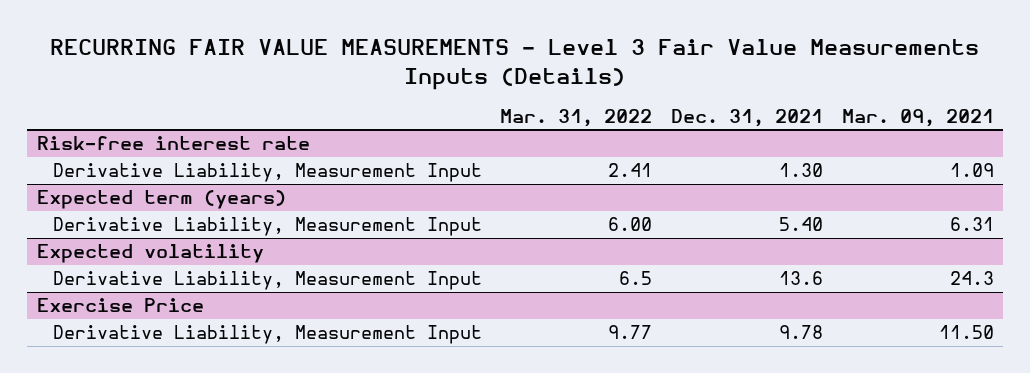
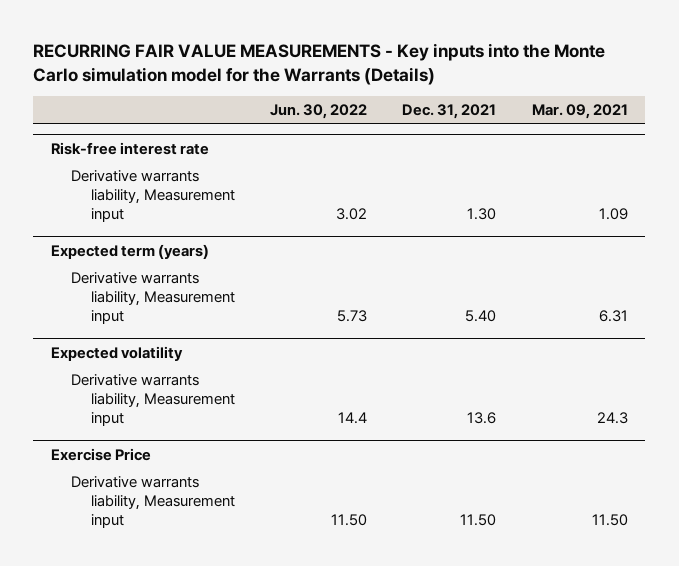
- RECURRING FAIR VALUE MEASUREMENTS - Level 3 Fair Value Measurements Inputs (Details)
+ RECURRING FAIR VALUE MEASUREMENTS - Key inputs into the Monte Carlo simulation model for the Warrants (Details)
- | Mar. 31, 2022 | Dec. 31, 2021 | Mar. 09, 2021
+ | Jun. 30, 2022 | Dec. 31, 2021 | Mar. 09, 2021
@ Risk-free interest rate
- Derivative Liability, Measurement Input | 2.41 | 1.30 | 1.09
+ Derivative warrants liability, Measurement input | 3.02 | 1.30 | 1.09
@ Expected term (years)
- Derivative Liability, Measurement Input | 6.00 | 5.40 | 6.31
+ Derivative warrants liability, Measurement input | 5.73 | 5.40 | 6.31
@ Expected volatility
- Derivative Liability, Measurement Input | 6.5 | 13.6 | 24.3
+ Derivative warrants liability, Measurement input | 14.4 | 13.6 | 24.3
@ Exercise Price
- Derivative Liability, Measurement Input | 9.77 | 9.78 | 11.50
+ Derivative warrants liability, Measurement input | 11.50 | 11.50 | 11.50

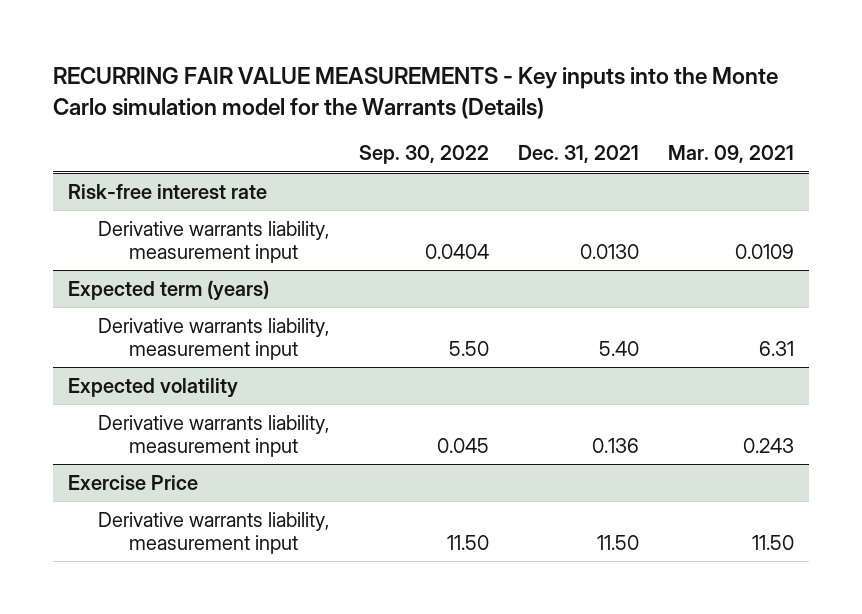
- | Jun. 30, 2022 | Dec. 31, 2021 | Mar. 09, 2021
+ | Sep. 30, 2022 | Dec. 31, 2021 | Mar. 09, 2021
@ Risk-free interest rate
- Derivative warrants liability, Measurement input | 3.02 | 1.30 | 1.09
+ Derivative warrants liability, measurement input | 0.0404 | 0.0130 | 0.0109
@ Expected term (years)
- Derivative warrants liability, Measurement input | 5.73 | 5.40 | 6.31
+ Derivative warrants liability, measurement input | 5.50 | 5.40 | 6.31
@ Expected volatility
- Derivative warrants liability, Measurement input | 14.4 | 13.6 | 24.3
+ Derivative warrants liability, measurement input | 0.045 | 0.136 | 0.243
@ Exercise Price
- Derivative warrants liability, Measurement input | 11.50 | 11.50 | 11.50
+ Derivative warrants liability, measurement input | 11.50 | 11.50 | 11.50

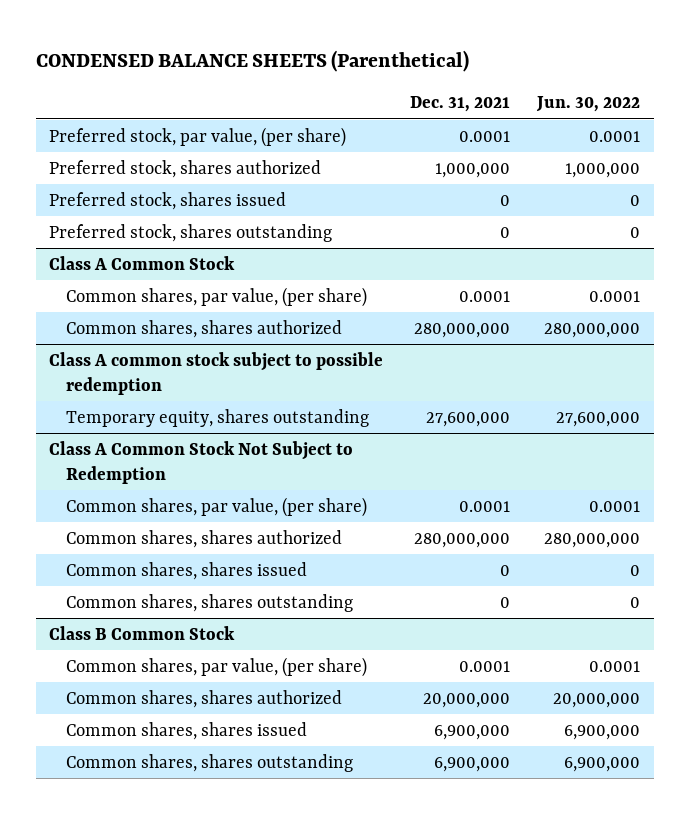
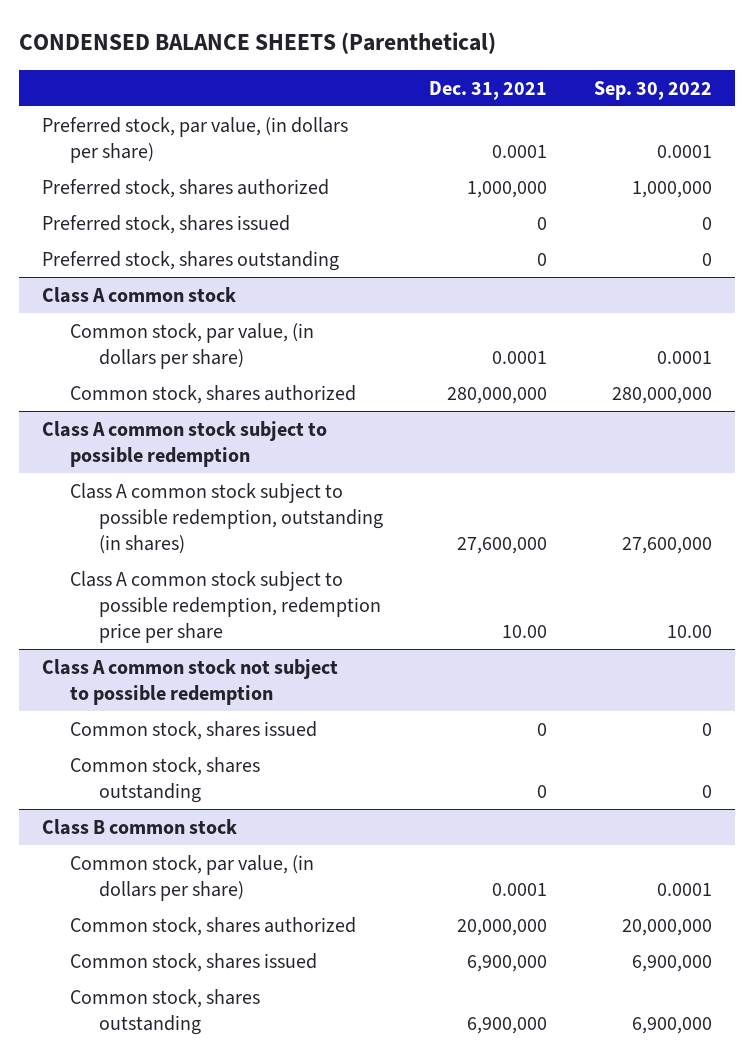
- | Dec. 31, 2021 | Jun. 30, 2022
+ | Dec. 31, 2021 | Sep. 30, 2022
- Preferred stock, par value, (per share) | 0.0001 | 0.0001
+ Preferred stock, par value, (in dollars per share) | 0.0001 | 0.0001
- Class A Common Stock
- Common shares, par value, (per share) | 0.0001 | 0.0001
- Common shares, shares authorized | 280,000,000 | 280,000,000
+ Class A common stock
+ Common stock, par value, (in dollars per share) | 0.0001 | 0.0001
+ Common stock, shares authorized | 280,000,000 | 280,000,000
@ Class A common stock subject to possible redemption
- Temporary equity, shares outstanding | 27,600,000 | 27,600,000
- Class A Common Stock Not Subject to Redemption
- Common shares, par value, (per share) | 0.0001 | 0.0001
- Common shares, shares authorized | 280,000,000 | 280,000,000
- Common shares, shares issued | 0 | 0
- Common shares, shares outstanding | 0 | 0
- Class B Common Stock
- Common shares, par value, (per share) | 0.0001 | 0.0001
- Common shares, shares authorized | 20,000,000 | 20,000,000
- Common shares, shares issued | 6,900,000 | 6,900,000
- Common shares, shares outstanding | 6,900,000 | 6,900,000
@ Class A common stock subject to possible redemption
+ Class A common stock subject to possible redemption, outstanding (in shares) | 27,600,000 | 27,600,000
+ Class A common stock subject to possible redemption, redemption price per share | 10.00 | 10.00
+ Class A common stock not subject to possible redemption
+ Common stock, shares issued | 0 | 0
+ Common stock, shares outstanding | 0 | 0
+ Class B common stock
+ Common stock, par value, (in dollars per share) | 0.0001 | 0.0001
+ Common stock, shares authorized | 20,000,000 | 20,000,000
+ Common stock, shares issued | 6,900,000 | 6,900,000
+ Common stock, shares outstanding | 6,900,000 | 6,900,000

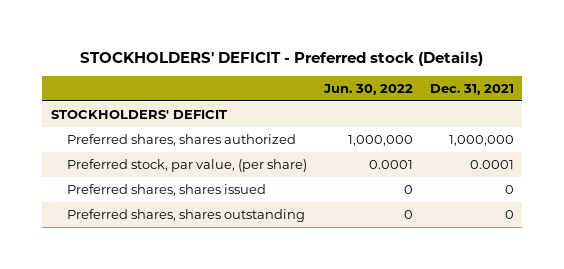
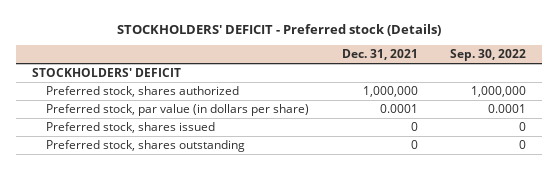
- | Jun. 30, 2022 | Dec. 31, 2021
+ | Dec. 31, 2021 | Sep. 30, 2022
- Preferred shares, shares authorized | 1,000,000 | 1,000,000
- Preferred stock, par value, (per share) | 0.0001 | 0.0001
- Preferred shares, shares issued | 0 | 0
- Preferred shares, shares outstanding | 0 | 0
+ Preferred stock, shares authorized | 1,000,000 | 1,000,000
+ Preferred stock, par value (in dollars per share) | 0.0001 | 0.0001
+ Preferred stock, shares issued | 0 | 0
+ Preferred stock, shares outstanding | 0 | 0

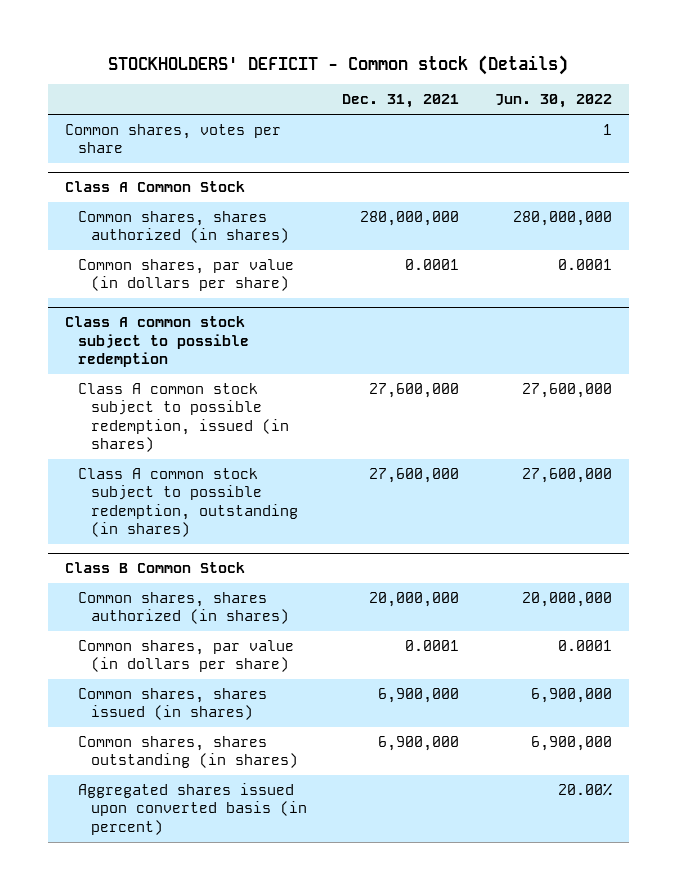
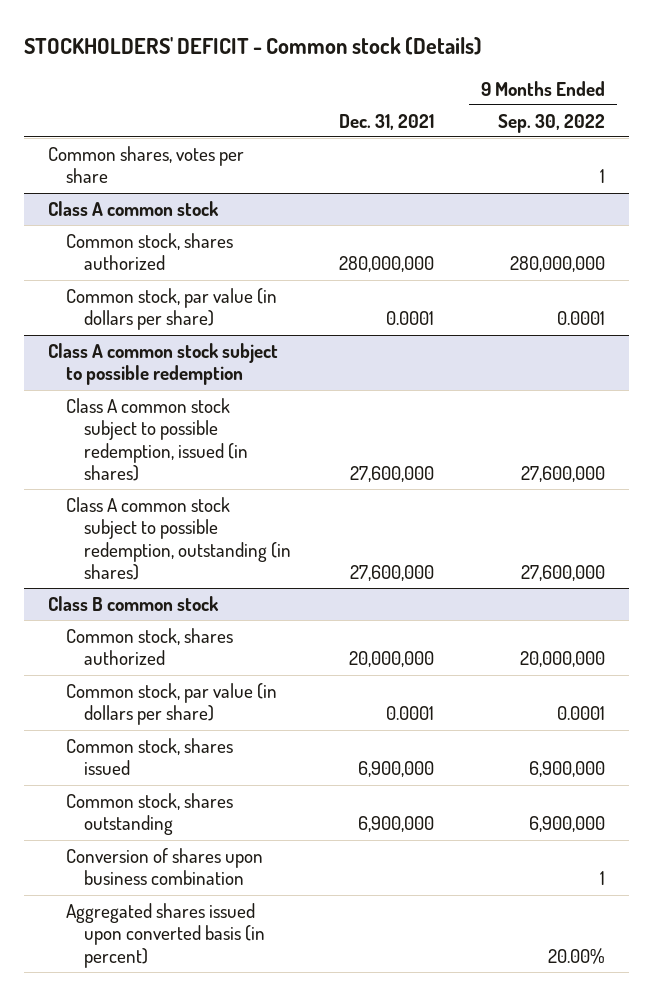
- | Dec. 31, 2021 | Jun. 30, 2022
+ | Dec. 31, 2021 | 9 Months Ended Sep. 30, 2022
- Class A Common Stock
- Common shares, shares authorized (in shares) | 280,000,000 | 280,000,000
- Common shares, par value (in dollars per share) | 0.0001 | 0.0001
+ Class A common stock
+ Common stock, shares authorized | 280,000,000 | 280,000,000
+ Common stock, par value (in dollars per share) | 0.0001 | 0.0001
- Class B Common Stock
- Common shares, shares authorized (in shares) | 20,000,000 | 20,000,000
- Common shares, par value (in dollars per share) | 0.0001 | 0.0001
- Common shares, shares issued (in shares) | 6,900,000 | 6,900,000
- Common shares, shares outstanding (in shares) | 6,900,000 | 6,900,000
+ Class B common stock
+ Common stock, shares authorized | 20,000,000 | 20,000,000
+ Common stock, par value (in dollars per share) | 0.0001 | 0.0001
+ Common stock, shares issued | 6,900,000 | 6,900,000
+ Common stock, shares outstanding | 6,900,000 | 6,900,000
+ Conversion of shares upon business combination | | 1

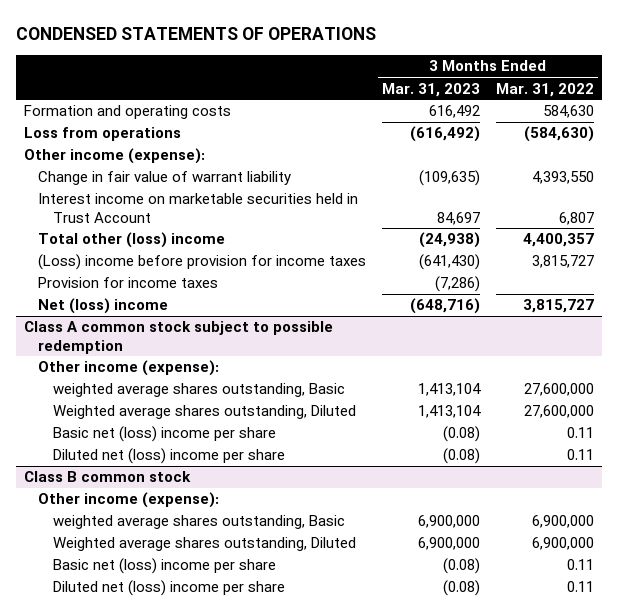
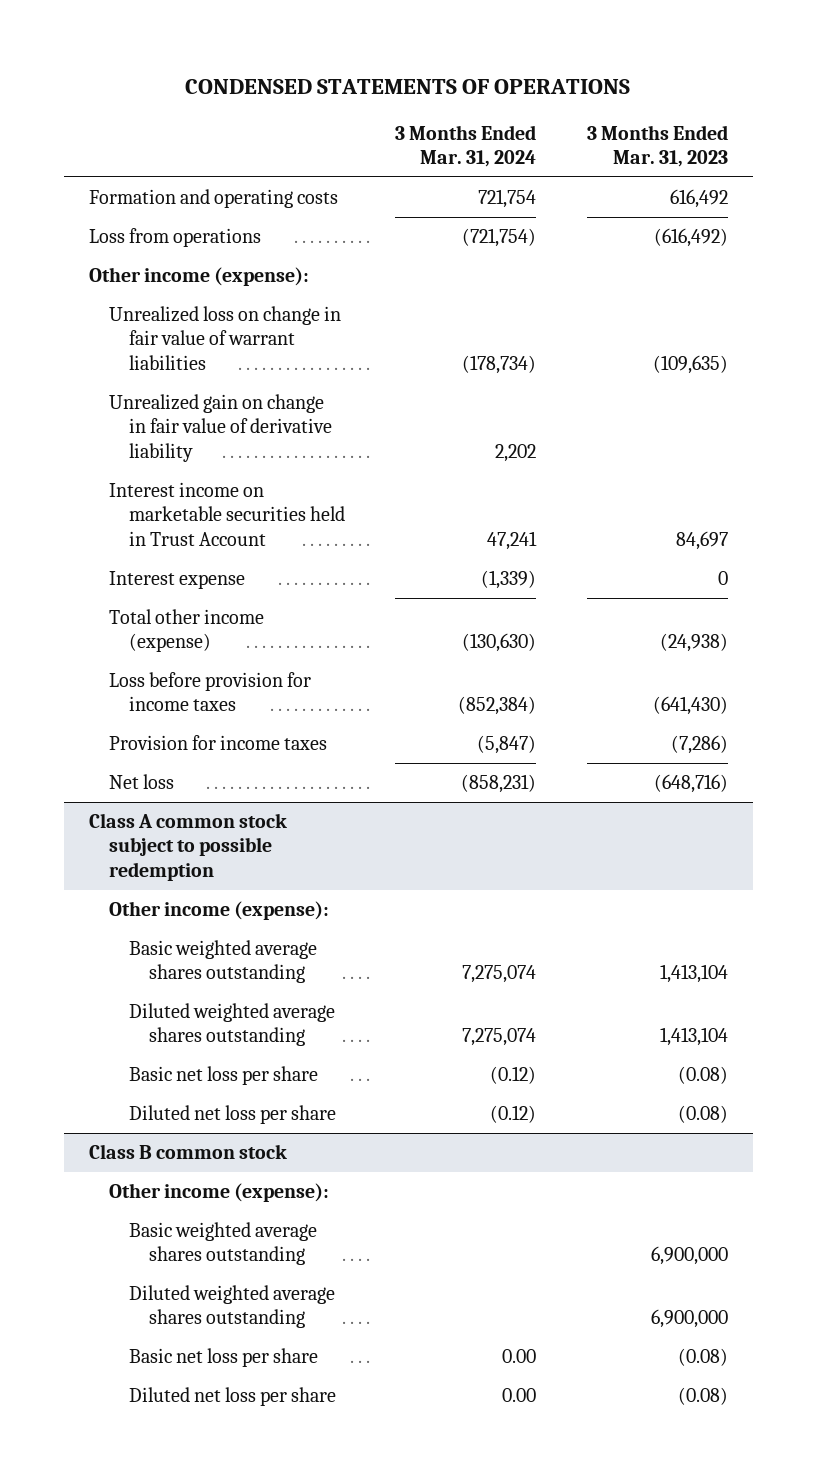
- | 3 Months Ended Mar. 31, 2023 | 3 Months Ended Mar. 31, 2022
+ | 3 Months Ended Mar. 31, 2024 | 3 Months Ended Mar. 31, 2023
- Change in fair value of warrant liability | (109,635) | 4,393,550
+ Unrealized loss on change in fair value of warrant liabilities | (178,734) | (109,635)
+ Unrealized gain on change in fair value of derivative liability | 2,202 |
- Total other (loss) income | (24,938) | 4,400,357
- (Loss) income before provision for income taxes | (641,430) | 3,815,727
+ Interest expense | (1,339) | 0
+ Total other income (expense) | (130,630) | (24,938)
+ Loss before provision for income taxes | (852,384) | (641,430)
- Net (loss) income | (648,716) | 3,815,727
+ Net loss | (858,231) | (648,716)
@ Class A common stock subject to possible redemption
- weighted average shares outstanding, Basic | 1,413,104 | 27,600,000
- Weighted average shares outstanding, Diluted | 1,413,104 | 27,600,000
- Basic net (loss) income per share | (0.08) | 0.11
- Diluted net (loss) income per share | (0.08) | 0.11
+ Basic weighted average shares outstanding | 7,275,074 | 1,413,104
+ Diluted weighted average shares outstanding | 7,275,074 | 1,413,104
+ Basic net loss per share | (0.12) | (0.08)
+ Diluted net loss per share | (0.12) | (0.08)
@ Class B common stock
- weighted average shares outstanding, Basic | 6,900,000 | 6,900,000
- Weighted average shares outstanding, Diluted | 6,900,000 | 6,900,000
- Basic net (loss) income per share | (0.08) | 0.11
- Diluted net (loss) income per share | (0.08) | 0.11
+ Basic weighted average shares outstanding | | 6,900,000
+ Diluted weighted average shares outstanding | | 6,900,000
+ Basic net loss per share | 0.00 | (0.08)
+ Diluted net loss per share | 0.00 | (0.08)

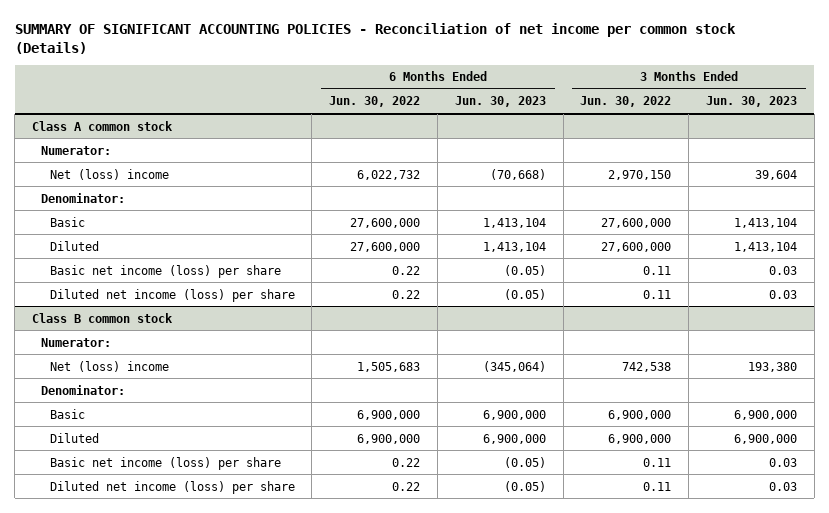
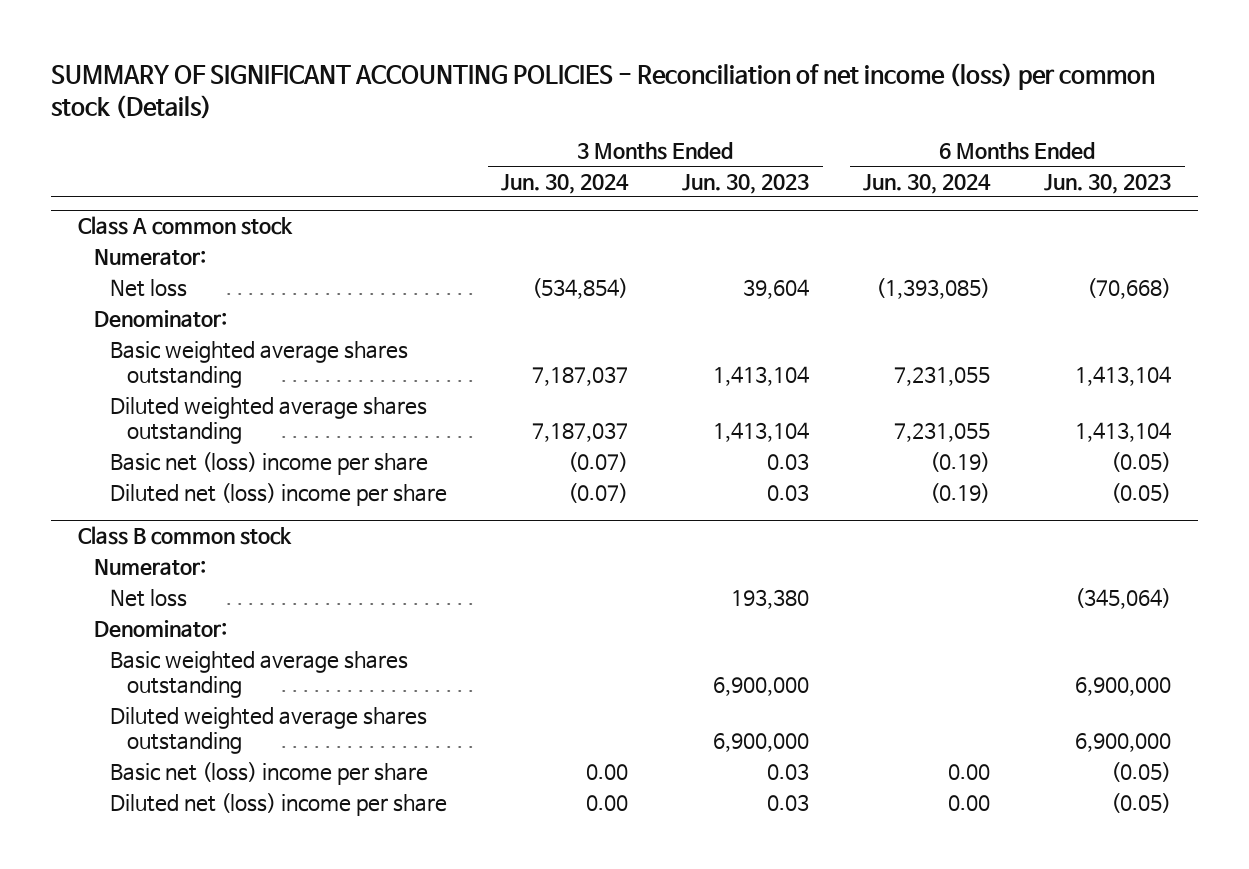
- SUMMARY OF SIGNIFICANT ACCOUNTING POLICIES - Reconciliation of net income per common stock (Details)
+ SUMMARY OF SIGNIFICANT ACCOUNTING POLICIES - Reconciliation of net income (loss) per common stock (Details)
- | 6 Months Ended Jun. 30, 2022 | 6 Months Ended Jun. 30, 2023 | 3 Months Ended Jun. 30, 2022 | 3 Months Ended Jun. 30, 2023
+ | 3 Months Ended Jun. 30, 2024 | 3 Months Ended Jun. 30, 2023 | 6 Months Ended Jun. 30, 2024 | 6 Months Ended Jun. 30, 2023
@ Class A common stock
- Net (loss) income | 6,022,732 | (70,668) | 2,970,150 | 39,604
+ Net loss | (534,854) | 39,604 | (1,393,085) | (70,668)
- Basic | 27,600,000 | 1,413,104 | 27,600,000 | 1,413,104
- Diluted | 27,600,000 | 1,413,104 | 27,600,000 | 1,413,104
- Basic net income (loss) per share | 0.22 | (0.05) | 0.11 | 0.03
- Diluted net income (loss) per share | 0.22 | (0.05) | 0.11 | 0.03
+ Basic weighted average shares outstanding | 7,187,037 | 1,413,104 | 7,231,055 | 1,413,104
+ Diluted weighted average shares outstanding | 7,187,037 | 1,413,104 | 7,231,055 | 1,413,104
+ Basic net (loss) income per share | (0.07) | 0.03 | (0.19) | (0.05)
+ Diluted net (loss) income per share | (0.07) | 0.03 | (0.19) | (0.05)
@ Class B common stock
- Net (loss) income | 1,505,683 | (345,064) | 742,538 | 193,380
+ Net loss | | 193,380 | | (345,064)
- Basic | 6,900,000 | 6,900,000 | 6,900,000 | 6,900,000
- Diluted | 6,900,000 | 6,900,000 | 6,900,000 | 6,900,000
- Basic net income (loss) per share | 0.22 | (0.05) | 0.11 | 0.03
- Diluted net income (loss) per share | 0.22 | (0.05) | 0.11 | 0.03
+ Basic weighted average shares outstanding | | 6,900,000 | | 6,900,000
+ Diluted weighted average shares outstanding | | 6,900,000 | | 6,900,000
+ Basic net (loss) income per share | 0.00 | 0.03 | 0.00 | (0.05)
+ Diluted net (loss) income per share | 0.00 | 0.03 | 0.00 | (0.05)

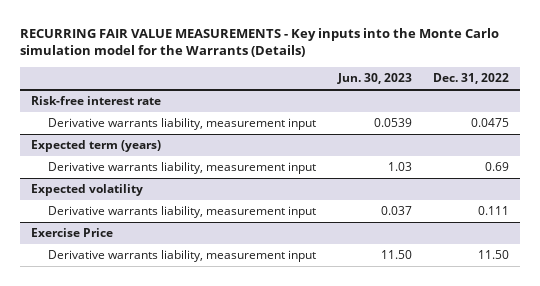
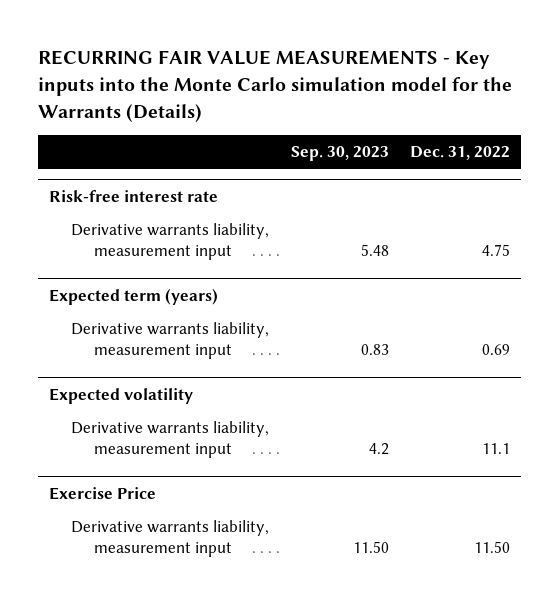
- | Jun. 30, 2023 | Dec. 31, 2022
+ | Sep. 30, 2023 | Dec. 31, 2022
@ Risk-free interest rate
- Derivative warrants liability, measurement input | 0.0539 | 0.0475
+ Derivative warrants liability, measurement input | 5.48 | 4.75
@ Expected volatility
- Derivative warrants liability, measurement input | 0.037 | 0.111
+ Derivative warrants liability, measurement input | 4.2 | 11.1

